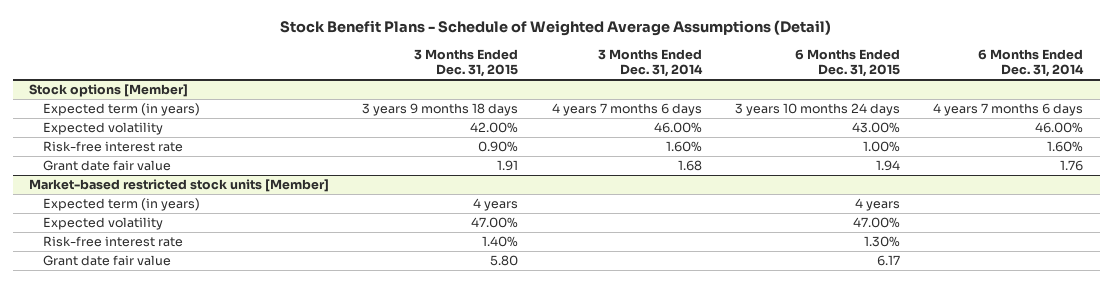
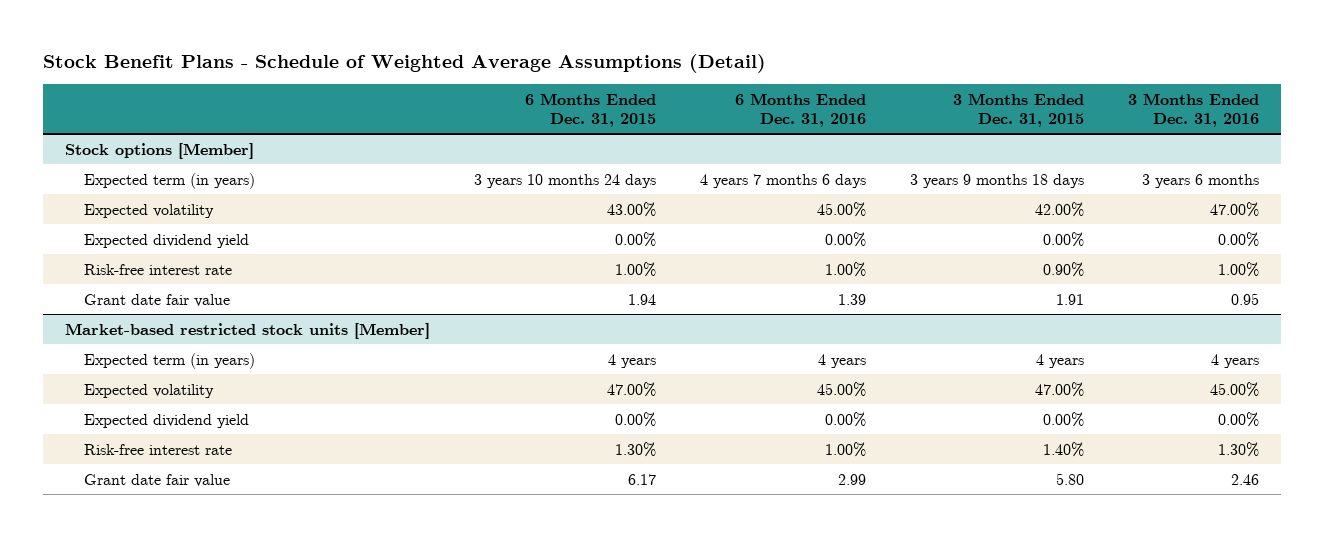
- | 3 Months Ended Dec. 31, 2015 | 3 Months Ended Dec. 31, 2014 | 6 Months Ended Dec. 31, 2015 | 6 Months Ended Dec. 31, 2014
+ | 6 Months Ended Dec. 31, 2015 | 6 Months Ended Dec. 31, 2016 | 3 Months Ended Dec. 31, 2015 | 3 Months Ended Dec. 31, 2016
@ Stock options [Member]
+ Expected dividend yield | 0.00% | 0.00% | 0.00% | 0.00%
@ Market-based restricted stock units [Member]
+ Expected dividend yield | 0.00% | 0.00% | 0.00% | 0.00%

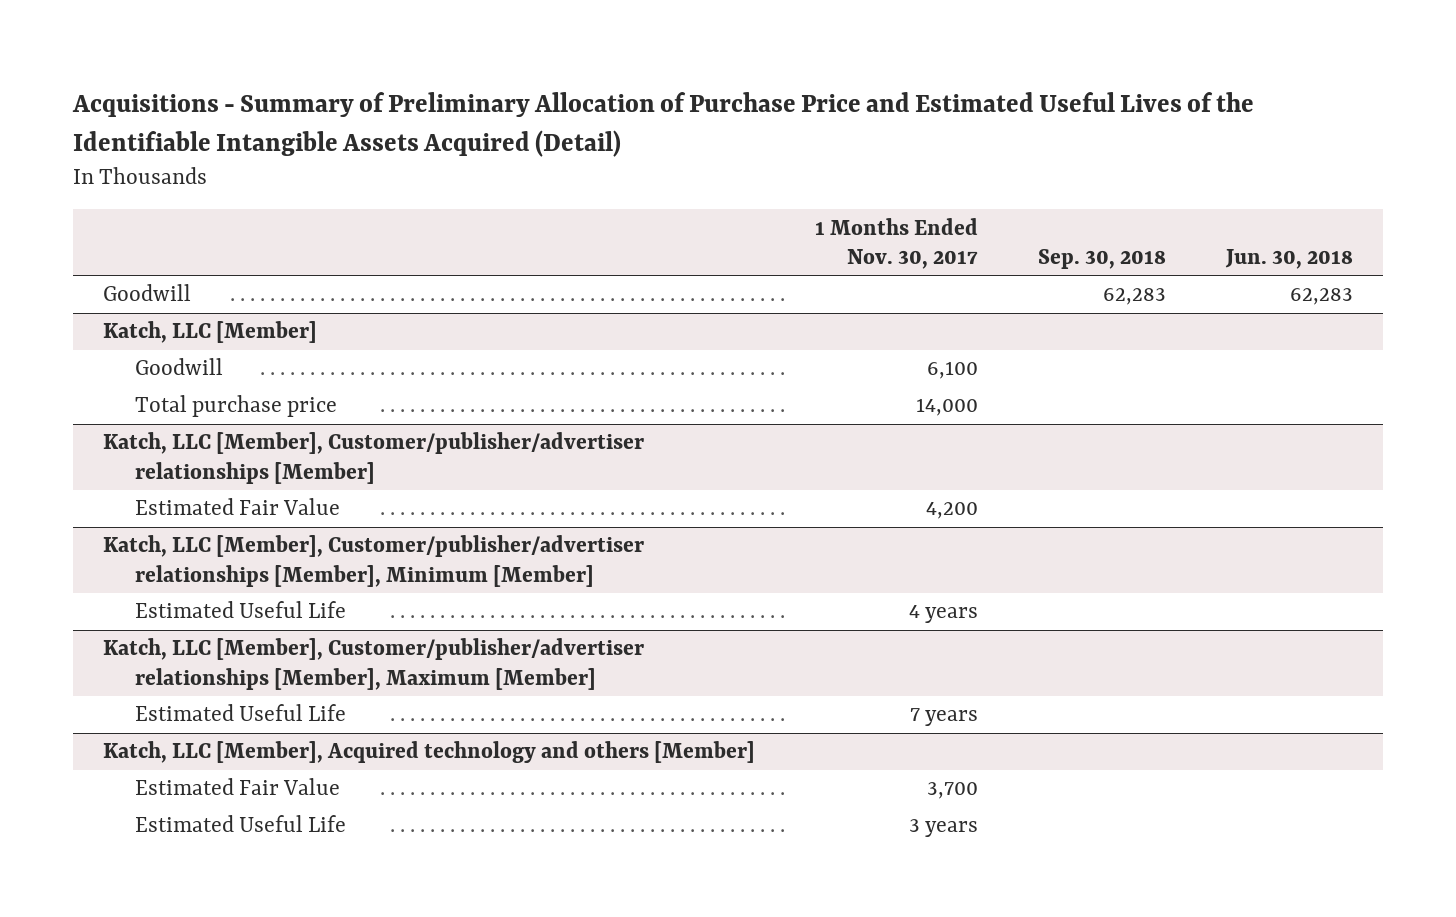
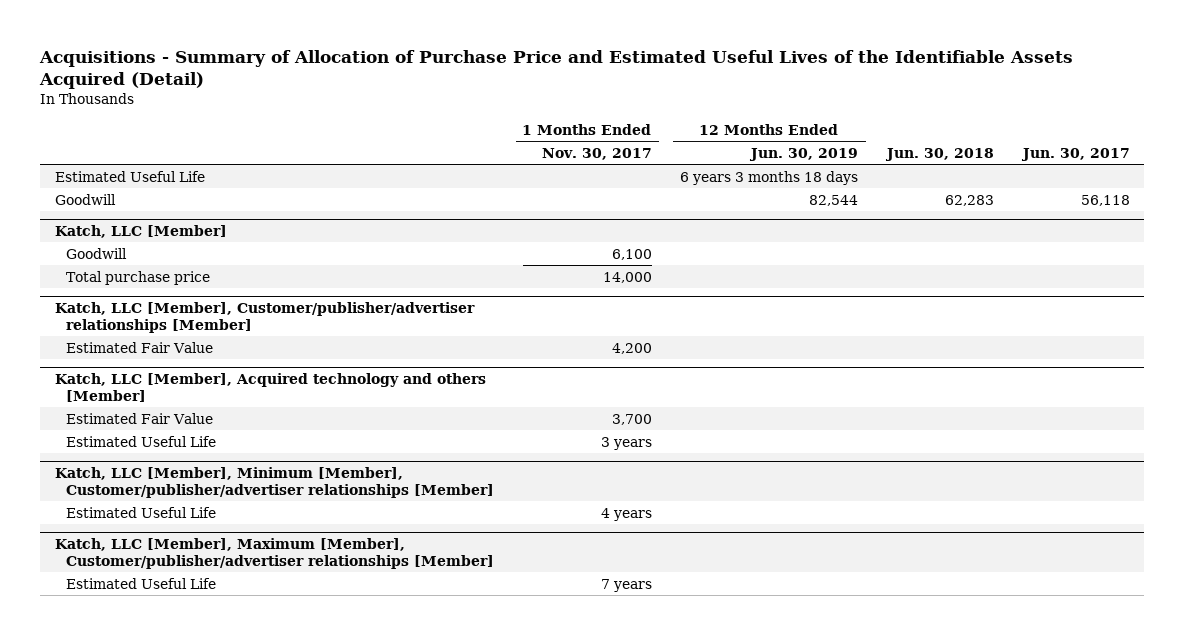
- Acquisitions - Summary of Preliminary Allocation of Purchase Price and Estimated Useful Lives of the Identifiable Intangible Assets Acquired (Detail)
+ Acquisitions - Summary of Allocation of Purchase Price and Estimated Useful Lives of the Identifiable Assets Acquired (Detail)
- | 1 Months Ended Nov. 30, 2017 | Sep. 30, 2018 | Jun. 30, 2018
+ | 1 Months Ended Nov. 30, 2017 | 12 Months Ended Jun. 30, 2019 | Jun. 30, 2018 | Jun. 30, 2017
+ Estimated Useful Life | | 6 years 3 months 18 days | |
- Katch, LLC [Member], Customer/publisher/advertiser relationships [Member], Minimum [Member]
- Estimated Useful Life | 4 years | |
- Katch, LLC [Member], Customer/publisher/advertiser relationships [Member], Maximum [Member]
- Estimated Useful Life | 7 years | |
+ Katch, LLC [Member], Minimum [Member], Customer/publisher/advertiser relationships [Member]
+ Estimated Useful Life | 4 years | | |
+ Katch, LLC [Member], Maximum [Member], Customer/publisher/advertiser relationships [Member]
+ Estimated Useful Life | 7 years | | |

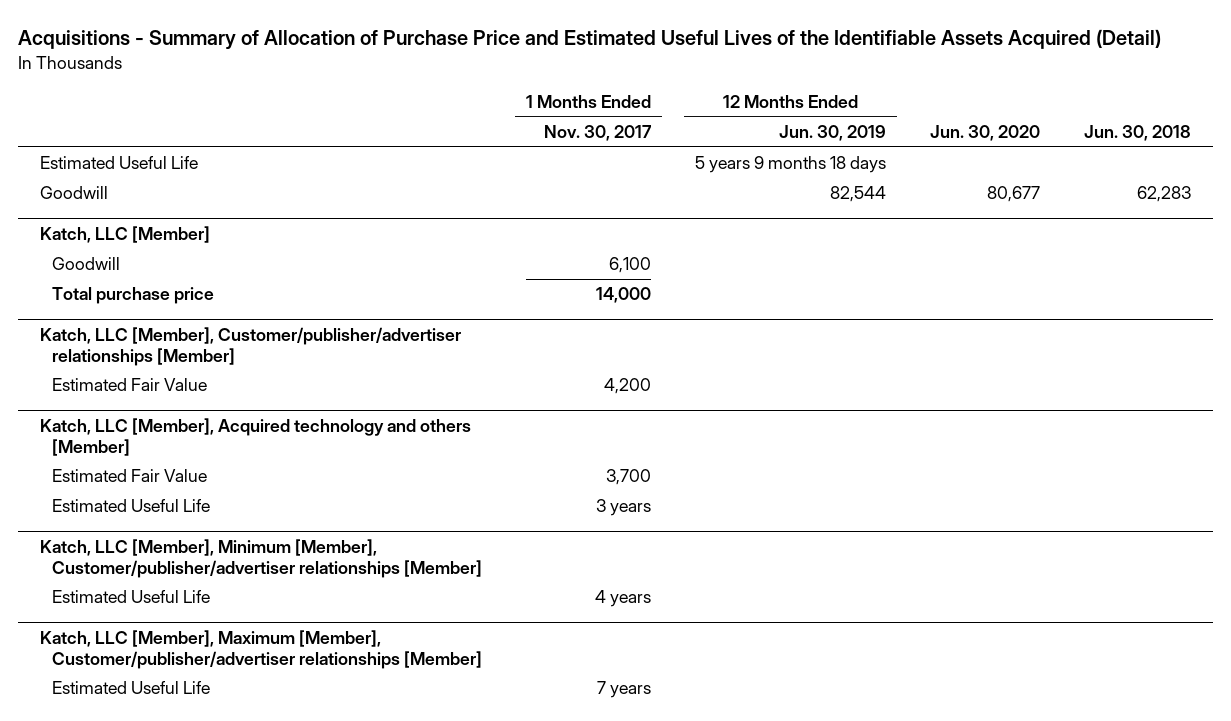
- | 1 Months Ended Nov. 30, 2017 | 12 Months Ended Jun. 30, 2019 | Jun. 30, 2018 | Jun. 30, 2017
+ | 1 Months Ended Nov. 30, 2017 | 12 Months Ended Jun. 30, 2019 | Jun. 30, 2020 | Jun. 30, 2018
- Estimated Useful Life | | 6 years 3 months 18 days | |
+ Estimated Useful Life | | 5 years 9 months 18 days | |

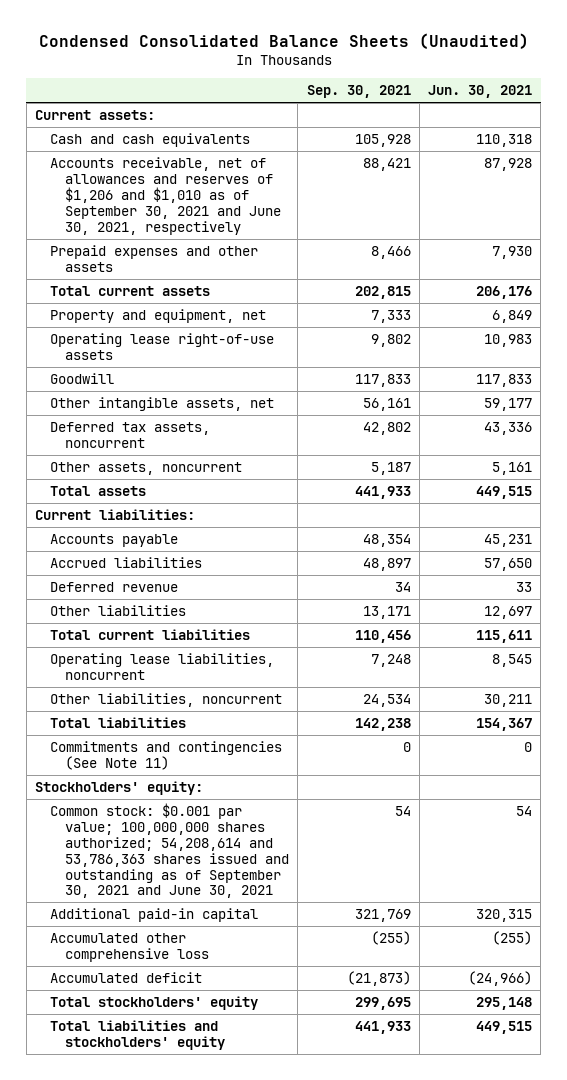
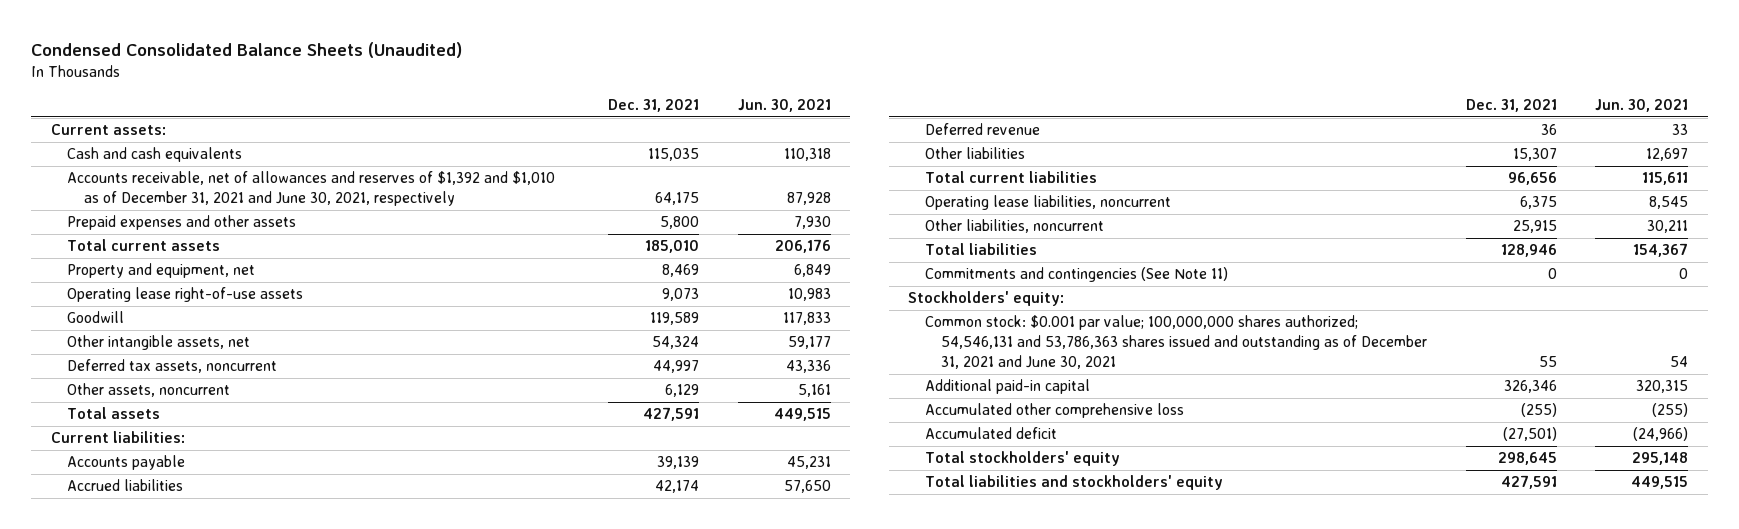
- | Sep. 30, 2021 | Jun. 30, 2021
+ | Dec. 31, 2021 | Jun. 30, 2021
- Accounts receivable, net of allowances and reserves of $1,206 and $1,010 as of September 30, 2021 and June 30, 2021, respectively | 88,421 | 87,928
+ Accounts receivable, net of allowances and reserves of $1,392 and $1,010 as of December 31, 2021 and June 30, 2021, respectively | 64,175 | 87,928
- Common stock: $0.001 par value; 100,000,000 shares authorized; 54,208,614 and 53,786,363 shares issued and outstanding as of September 30, 2021 and June 30, 2021 | 54 | 54
+ Common stock: $0.001 par value; 100,000,000 shares authorized; 54,546,131 and 53,786,363 shares issued and outstanding as of December 31, 2021 and June 30, 2021 | 55 | 54

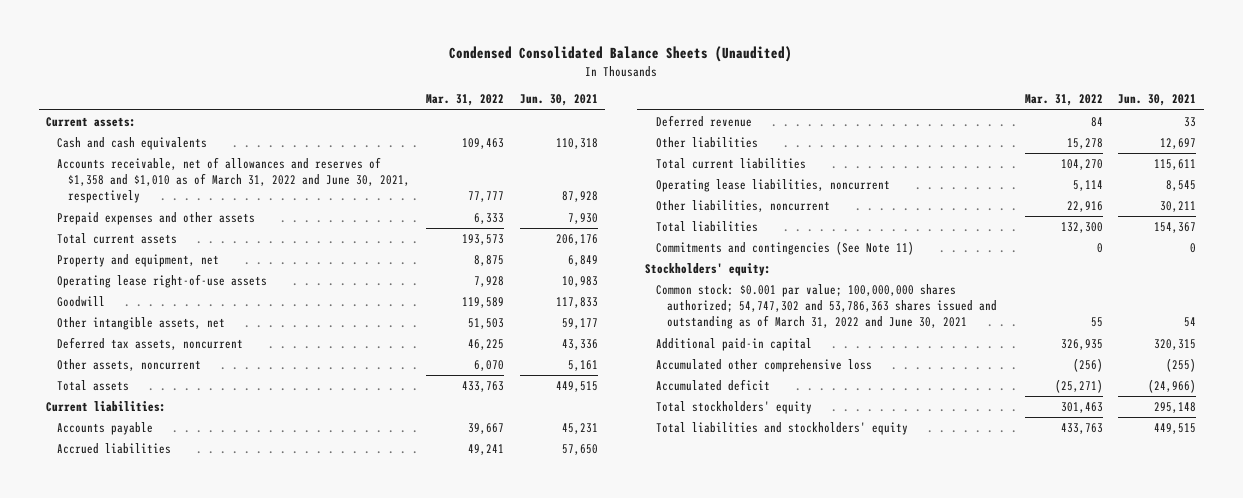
- | Dec. 31, 2021 | Jun. 30, 2021
+ | Mar. 31, 2022 | Jun. 30, 2021
- Accounts receivable, net of allowances and reserves of $1,392 and $1,010 as of December 31, 2021 and June 30, 2021, respectively | 64,175 | 87,928
+ Accounts receivable, net of allowances and reserves of $1,358 and $1,010 as of March 31, 2022 and June 30, 2021, respectively | 77,777 | 87,928
- Common stock: $0.001 par value; 100,000,000 shares authorized; 54,546,131 and 53,786,363 shares issued and outstanding as of December 31, 2021 and June 30, 2021 | 55 | 54
+ Common stock: $0.001 par value; 100,000,000 shares authorized; 54,747,302 and 53,786,363 shares issued and outstanding as of March 31, 2022 and June 30, 2021 | 55 | 54

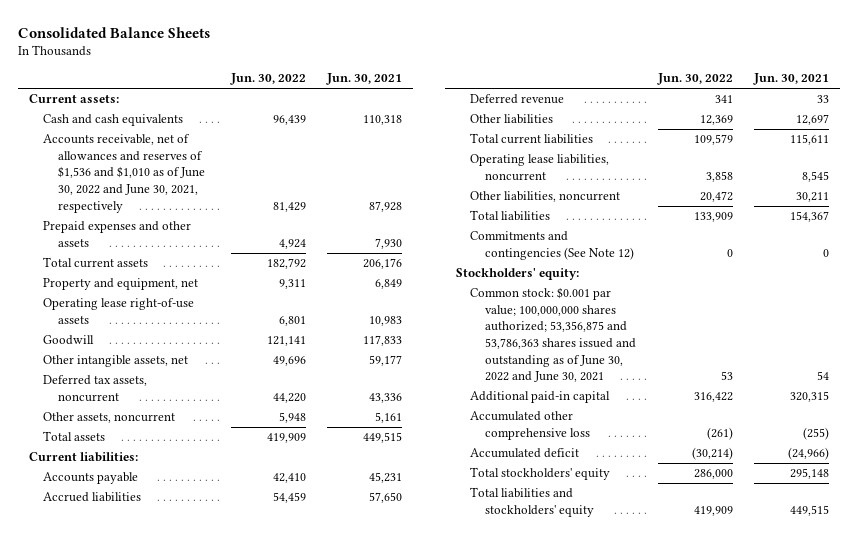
- Condensed Consolidated Balance Sheets (Unaudited)
+ Consolidated Balance Sheets
- | Mar. 31, 2022 | Jun. 30, 2021
+ | Jun. 30, 2022 | Jun. 30, 2021
- Accounts receivable, net of allowances and reserves of $1,358 and $1,010 as of March 31, 2022 and June 30, 2021, respectively | 77,777 | 87,928
+ Accounts receivable, net of allowances and reserves of $1,536 and $1,010 as of June 30, 2022 and June 30, 2021, respectively | 81,429 | 87,928
- Commitments and contingencies (See Note 11) | 0 | 0
+ Commitments and contingencies (See Note 12) | 0 | 0
- Common stock: $0.001 par value; 100,000,000 shares authorized; 54,747,302 and 53,786,363 shares issued and outstanding as of March 31, 2022 and June 30, 2021 | 55 | 54
+ Common stock: $0.001 par value; 100,000,000 shares authorized; 53,356,875 and 53,786,363 shares issued and outstanding as of June 30, 2022 and June 30, 2021 | 53 | 54

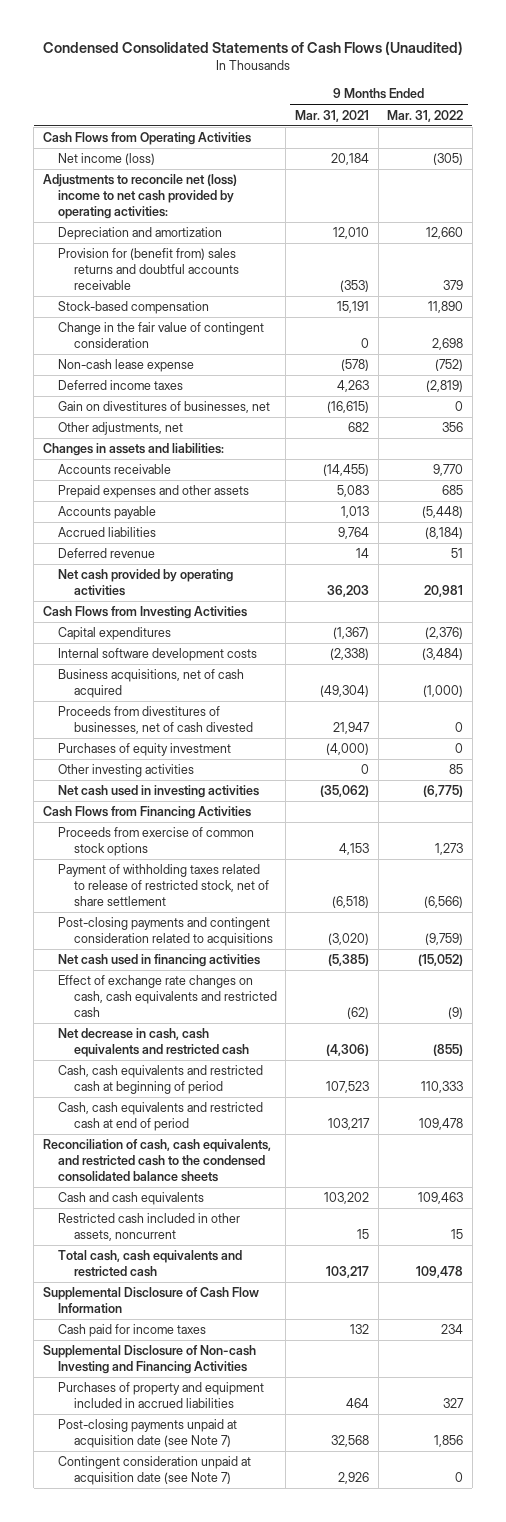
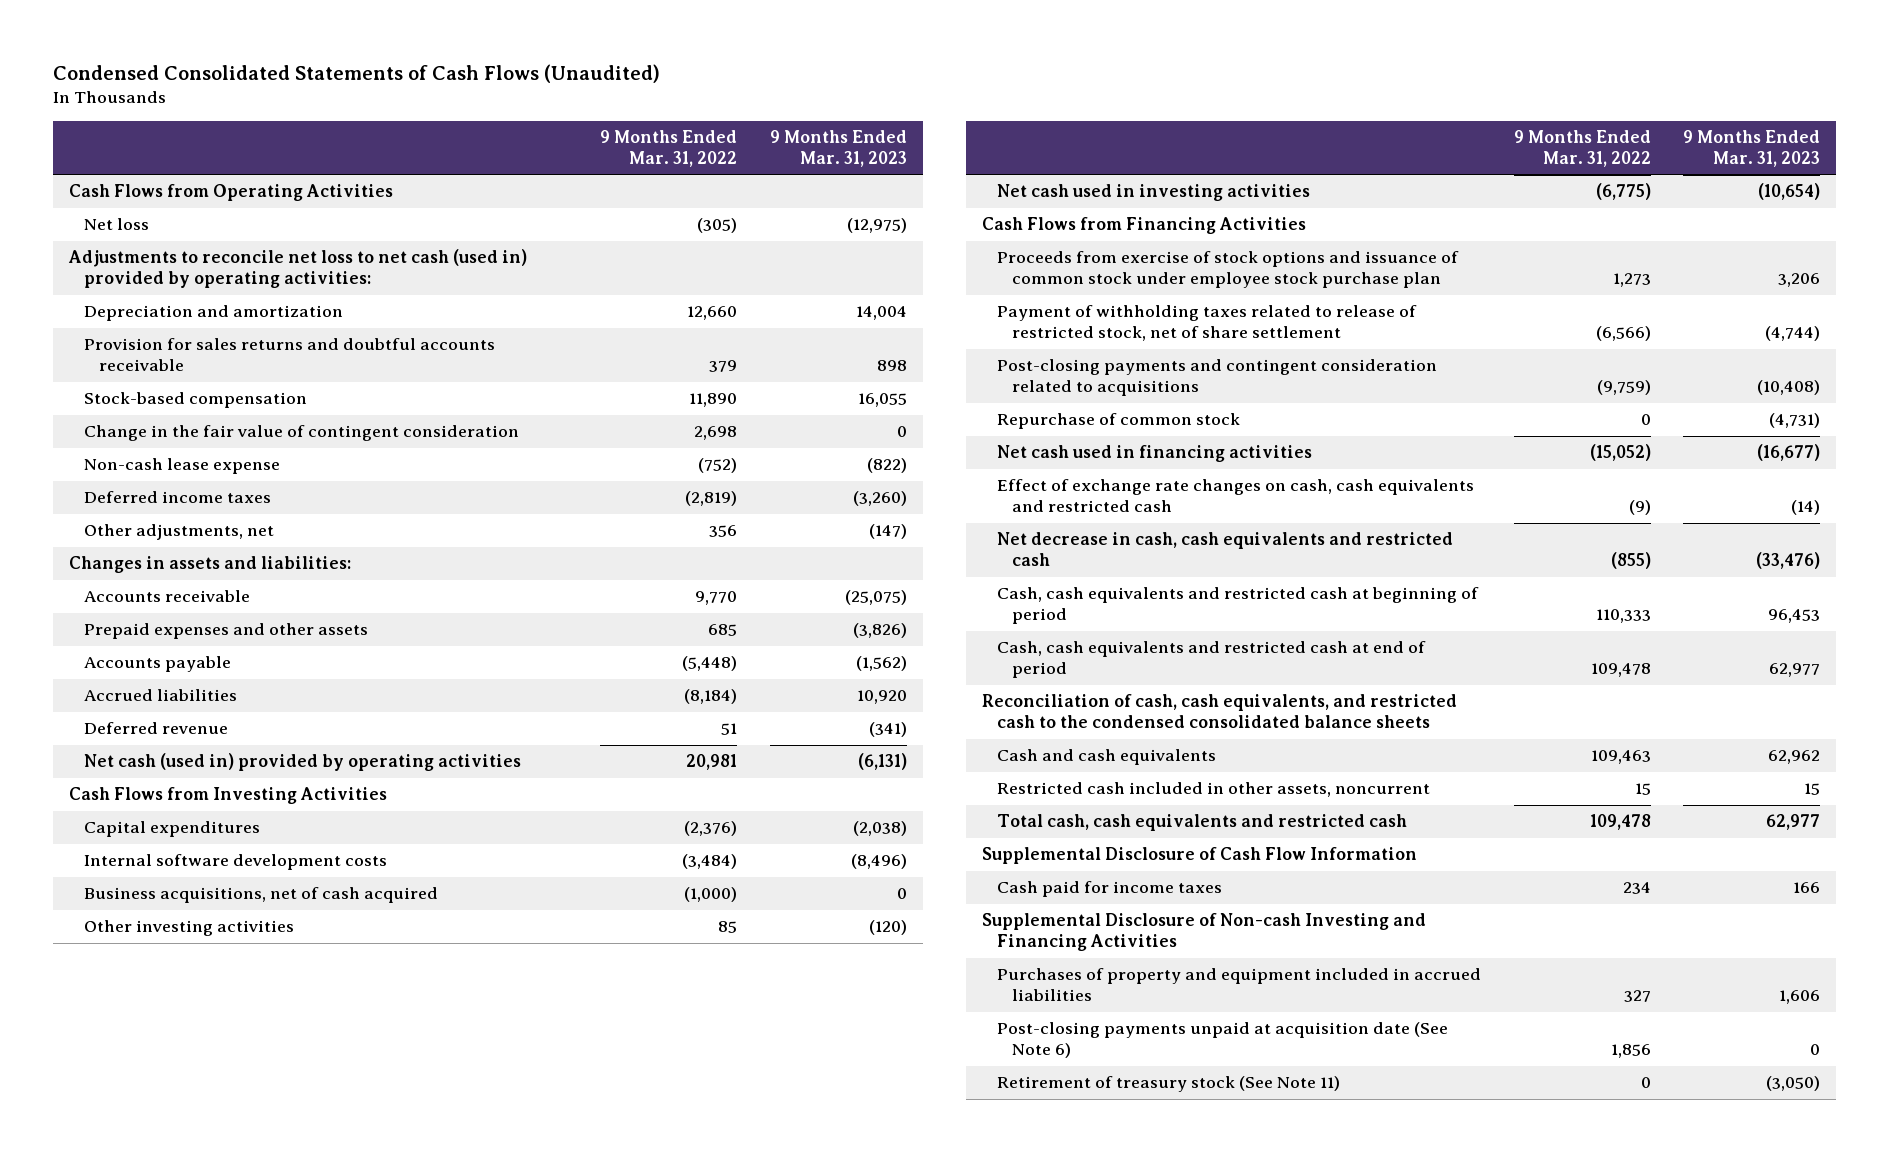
- | 9 Months Ended Mar. 31, 2021 | 9 Months Ended Mar. 31, 2022
+ | 9 Months Ended Mar. 31, 2022 | 9 Months Ended Mar. 31, 2023
- Net income (loss) | 20,184 | (305)
- Adjustments to reconcile net (loss) income to net cash provided by operating activities:
+ Net loss | (305) | (12,975)
+ Adjustments to reconcile net loss to net cash (used in) provided by operating activities:
- Provision for (benefit from) sales returns and doubtful accounts receivable | (353) | 379
+ Provision for sales returns and doubtful accounts receivable | 379 | 898
- Gain on divestitures of businesses, net | (16,615) | 0
- Net cash provided by operating activities | 36,203 | 20,981
+ Net cash (used in) provided by operating activities | 20,981 | (6,131)
- Proceeds from divestitures of businesses, net of cash divested | 21,947 | 0
- Purchases of equity investment | (4,000) | 0
- Proceeds from exercise of common stock options | 4,153 | 1,273
+ Proceeds from exercise of stock options and issuance of common stock under employee stock purchase plan | 1,273 | 3,206
+ Repurchase of common stock | 0 | (4,731)
- Post-closing payments unpaid at acquisition date (see Note 7) | 32,568 | 1,856
- Contingent consideration unpaid at acquisition date (see Note 7) | 2,926 | 0
+ Post-closing payments unpaid at acquisition date (See Note 6) | 1,856 | 0
+ Retirement of treasury stock (See Note 11) | 0 | (3,050)

